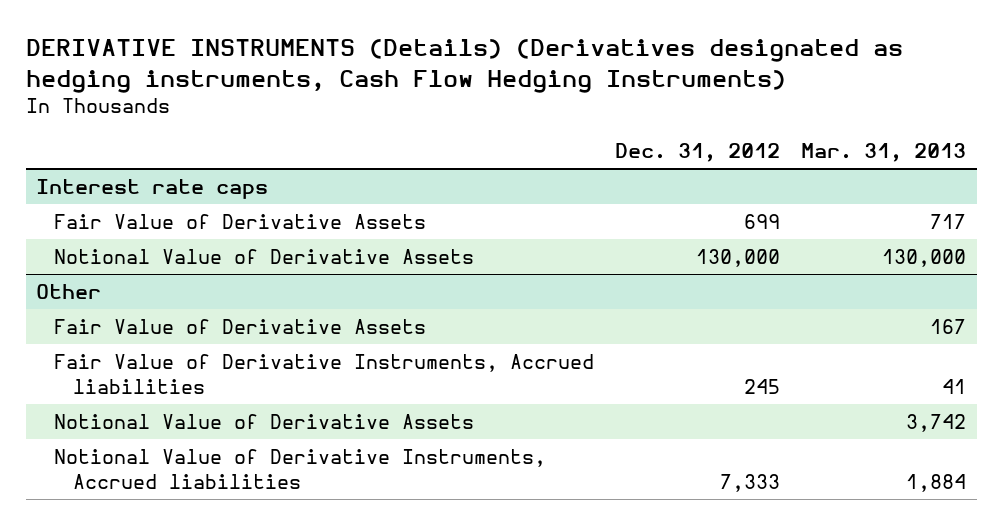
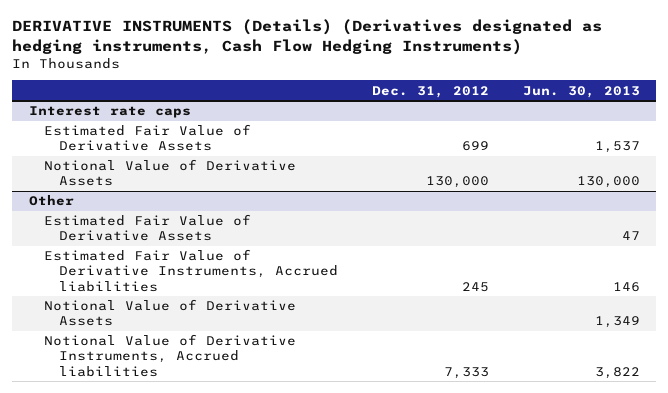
- | Dec. 31, 2012 | Mar. 31, 2013
+ | Dec. 31, 2012 | Jun. 30, 2013
@ Interest rate caps
- Fair Value of Derivative Assets | 699 | 717
+ Estimated Fair Value of Derivative Assets | 699 | 1,537
@ Other
- Fair Value of Derivative Assets | | 167
- Fair Value of Derivative Instruments, Accrued liabilities | 245 | 41
+ Estimated Fair Value of Derivative Assets | | 47
+ Estimated Fair Value of Derivative Instruments, Accrued liabilities | 245 | 146

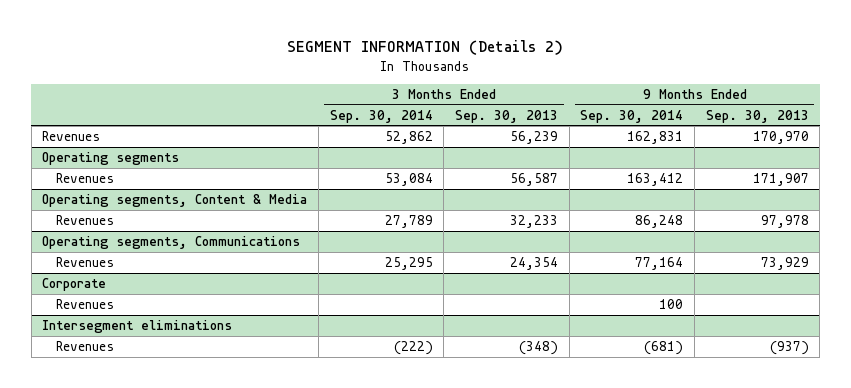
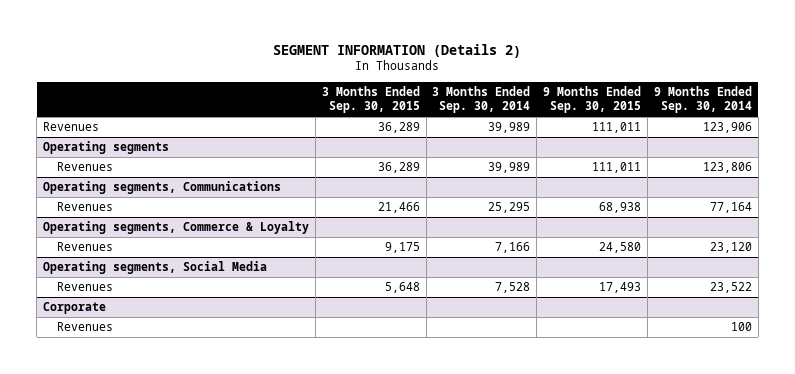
- | 3 Months Ended Sep. 30, 2014 | 3 Months Ended Sep. 30, 2013 | 9 Months Ended Sep. 30, 2014 | 9 Months Ended Sep. 30, 2013
+ | 3 Months Ended Sep. 30, 2015 | 3 Months Ended Sep. 30, 2014 | 9 Months Ended Sep. 30, 2015 | 9 Months Ended Sep. 30, 2014
- Revenues | 52,862 | 56,239 | 162,831 | 170,970
+ Revenues | 36,289 | 39,989 | 111,011 | 123,906
@ Operating segments
- Revenues | 53,084 | 56,587 | 163,412 | 171,907
- Operating segments, Content & Media
- Revenues | 27,789 | 32,233 | 86,248 | 97,978
@ Operating segments
+ Revenues | 36,289 | 39,989 | 111,011 | 123,806
+ Operating segments, Commerce & Loyalty
+ Revenues | 9,175 | 7,166 | 24,580 | 23,120
+ Operating segments, Social Media
+ Revenues | 5,648 | 7,528 | 17,493 | 23,522
- Intersegment eliminations
- Revenues | (222) | (348) | (681) | (937)

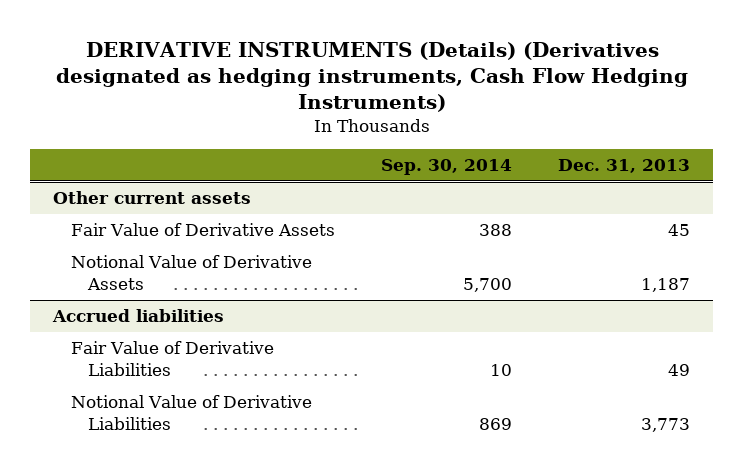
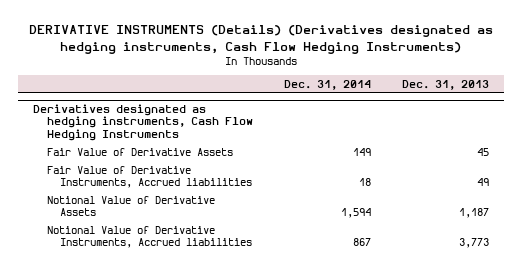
- | Sep. 30, 2014 | Dec. 31, 2013
+ | Dec. 31, 2014 | Dec. 31, 2013
- Other current assets
+ Derivatives designated as hedging instruments, Cash Flow Hedging Instruments
+ Fair Value of Derivative Instruments, Accrued liabilities | 18 | 49
- Accrued liabilities
- Fair Value of Derivative Liabilities | 10 | 49
- Notional Value of Derivative Liabilities | 869 | 3,773
+ Notional Value of Derivative Instruments, Accrued liabilities | 867 | 3,773

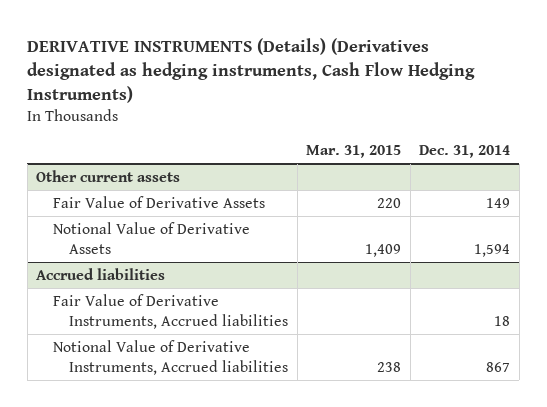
- | Dec. 31, 2014 | Dec. 31, 2013
+ | Mar. 31, 2015 | Dec. 31, 2014
- Derivatives designated as hedging instruments, Cash Flow Hedging Instruments
+ Other current assets
- Fair Value of Derivative Instruments, Accrued liabilities | 18 | 49
+ Accrued liabilities
+ Fair Value of Derivative Instruments, Accrued liabilities | | 18

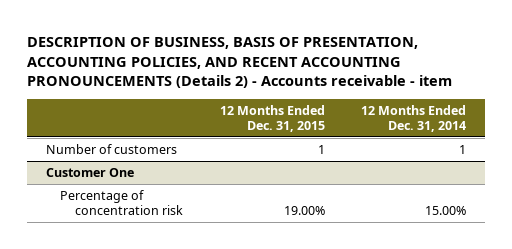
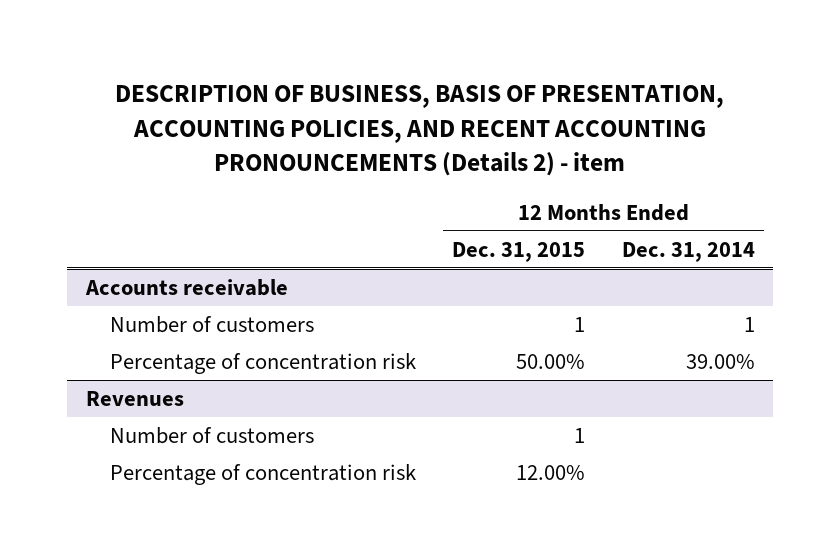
- DESCRIPTION OF BUSINESS, BASIS OF PRESENTATION, ACCOUNTING POLICIES, AND RECENT ACCOUNTING PRONOUNCEMENTS (Details 2) - Accounts receivable - item
+ DESCRIPTION OF BUSINESS, BASIS OF PRESENTATION, ACCOUNTING POLICIES, AND RECENT ACCOUNTING PRONOUNCEMENTS (Details 2) - item
+ Accounts receivable
- Customer One
- Percentage of concentration risk | 19.00% | 15.00%
+ Percentage of concentration risk | 50.00% | 39.00%
+ Revenues
+ Number of customers | 1 |
+ Percentage of concentration risk | 12.00% |

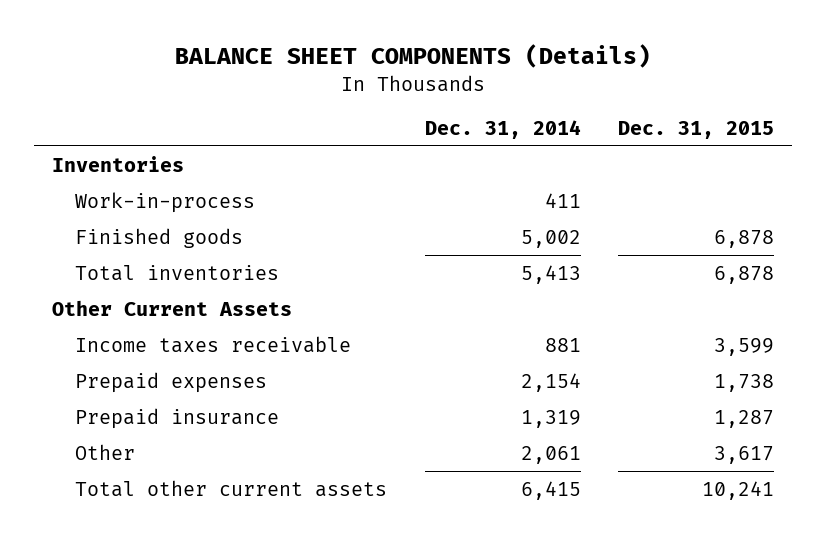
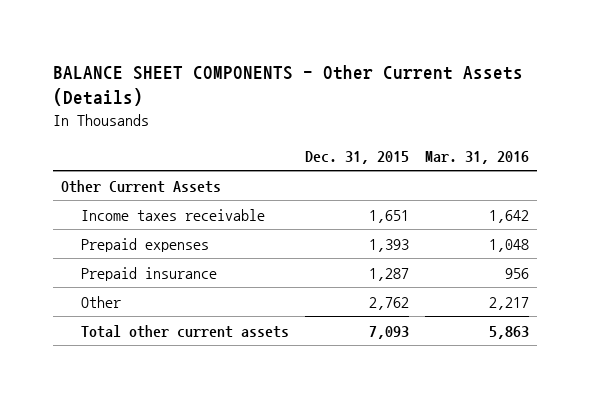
- BALANCE SHEET COMPONENTS (Details)
+ BALANCE SHEET COMPONENTS - Other Current Assets (Details)
- | Dec. 31, 2014 | Dec. 31, 2015
+ | Dec. 31, 2015 | Mar. 31, 2016
- Inventories
- Work-in-process | 411 |
- Finished goods | 5,002 | 6,878
- Total inventories | 5,413 | 6,878
- Income taxes receivable | 881 | 3,599
- Prepaid expenses | 2,154 | 1,738
+ Income taxes receivable | 1,651 | 1,642
+ Prepaid expenses | 1,393 | 1,048
- Other | 2,061 | 3,617
- Total other current assets | 6,415 | 10,241
+ Other | 2,762 | 2,217
+ Total other current assets | 7,093 | 5,863

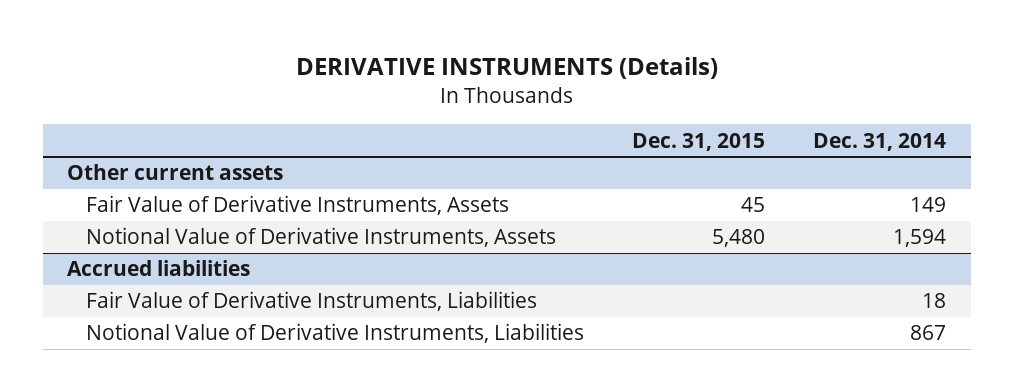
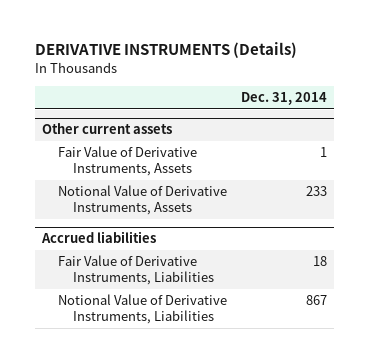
- | Dec. 31, 2015 | Dec. 31, 2014
+ | Dec. 31, 2014
@ Other current assets
- Fair Value of Derivative Instruments, Assets | 45 | 149
- Notional Value of Derivative Instruments, Assets | 5,480 | 1,594
+ Fair Value of Derivative Instruments, Assets | 1
+ Notional Value of Derivative Instruments, Assets | 233

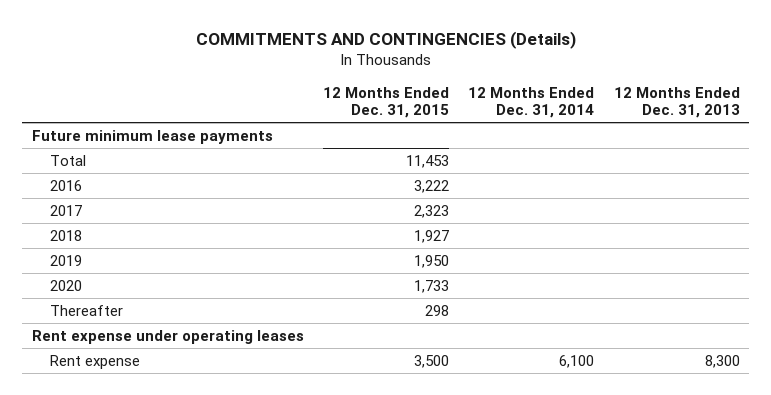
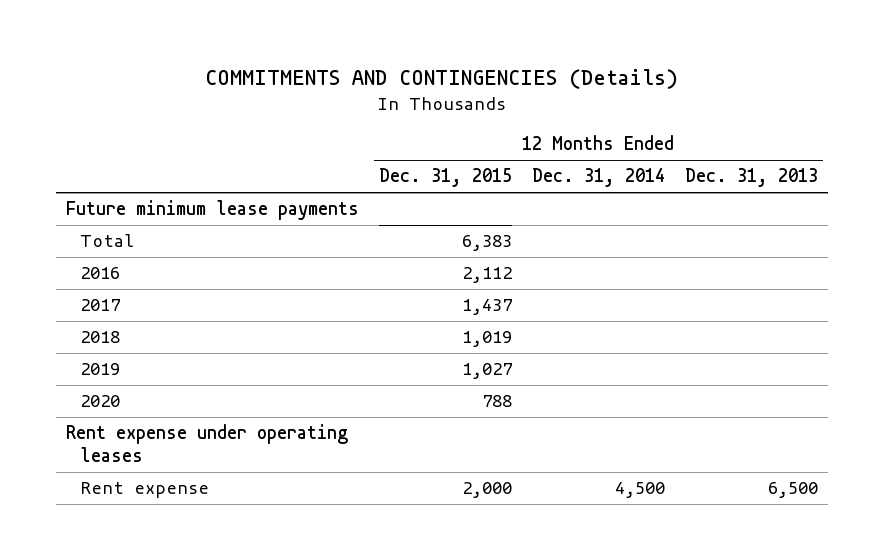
- Total | 11,453 | |
- 2016 | 3,222 | |
- 2017 | 2,323 | |
- 2018 | 1,927 | |
- 2019 | 1,950 | |
- 2020 | 1,733 | |
- Thereafter | 298 | |
+ Total | 6,383 | |
+ 2016 | 2,112 | |
+ 2017 | 1,437 | |
+ 2018 | 1,019 | |
+ 2019 | 1,027 | |
+ 2020 | 788 | |
- Rent expense | 3,500 | 6,100 | 8,300
+ Rent expense | 2,000 | 4,500 | 6,500

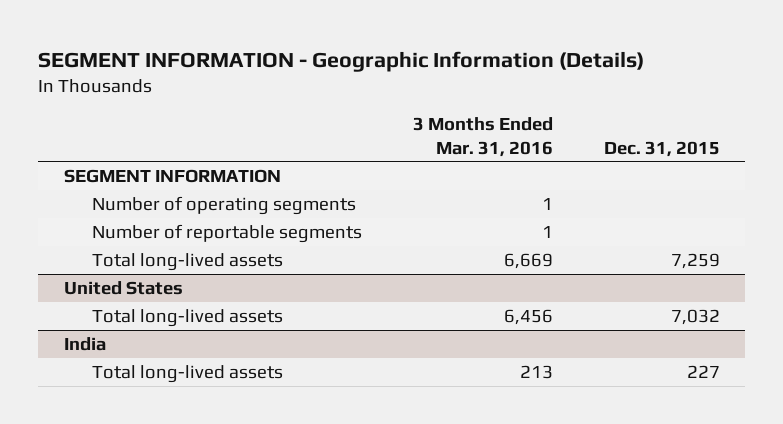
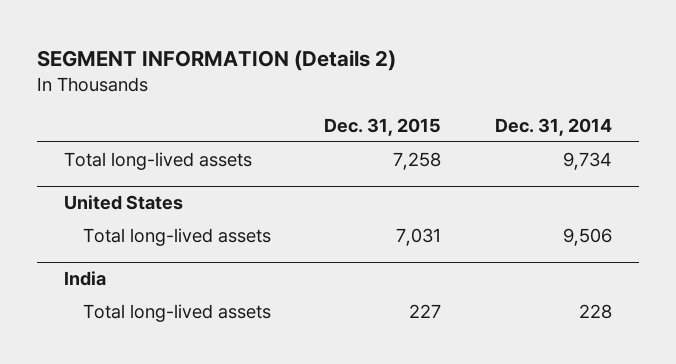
- SEGMENT INFORMATION - Geographic Information (Details)
+ SEGMENT INFORMATION (Details 2)
- | 3 Months Ended Mar. 31, 2016 | Dec. 31, 2015
+ | Dec. 31, 2015 | Dec. 31, 2014
- SEGMENT INFORMATION
- Number of operating segments | 1 |
- Number of reportable segments | 1 |
- Total long-lived assets | 6,669 | 7,259
+ Total long-lived assets | 7,258 | 9,734
@ United States
- Total long-lived assets | 6,456 | 7,032
+ Total long-lived assets | 7,031 | 9,506

